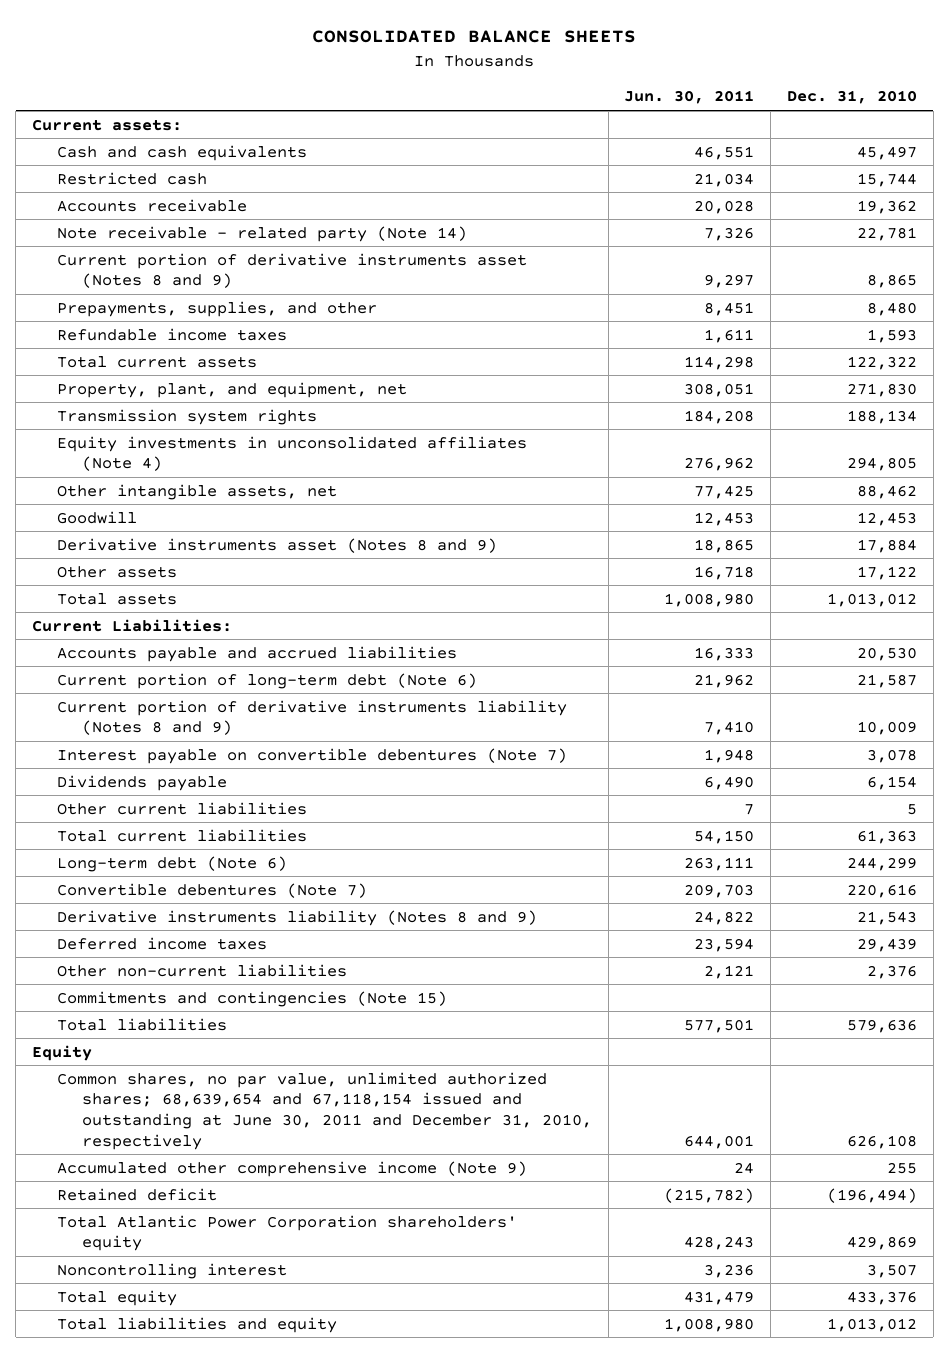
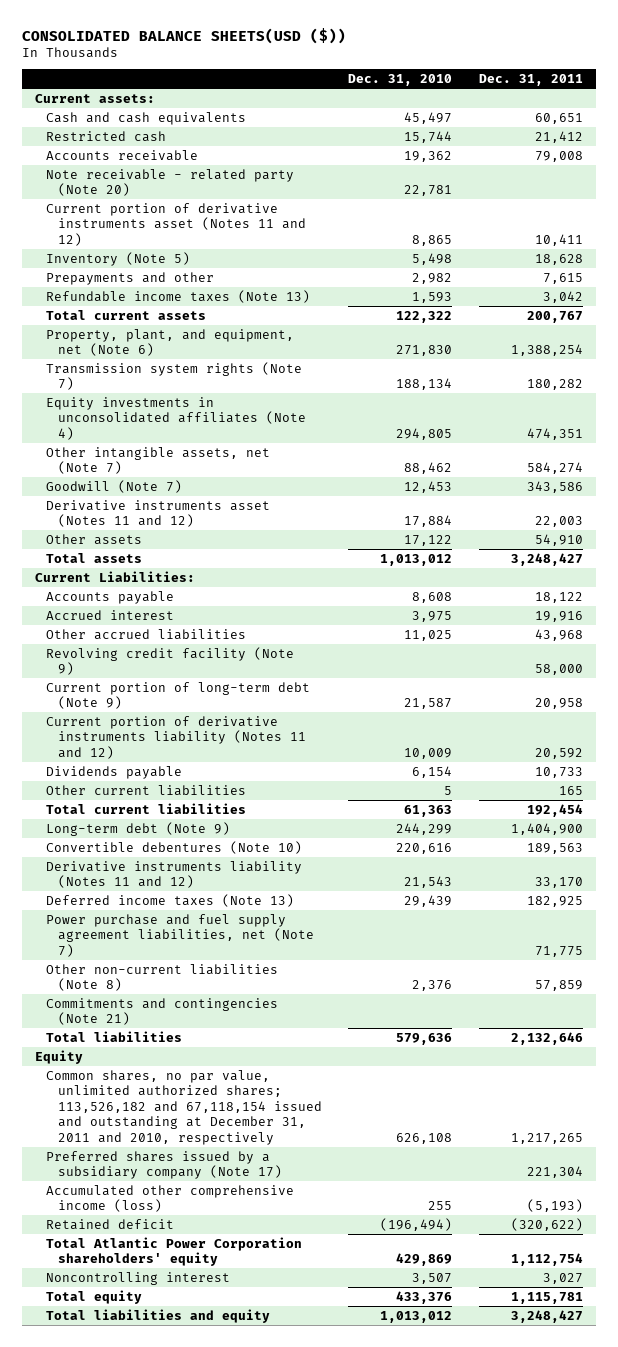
- CONSOLIDATED BALANCE SHEETS
+ CONSOLIDATED BALANCE SHEETS(USD ($))
- | Jun. 30, 2011 | Dec. 31, 2010
+ | Dec. 31, 2010 | Dec. 31, 2011
- Note receivable - related party (Note 14) | 7,326 | 22,781
- Current portion of derivative instruments asset (Notes 8 and 9) | 9,297 | 8,865
- Prepayments, supplies, and other | 8,451 | 8,480
- Refundable income taxes | 1,611 | 1,593
+ Note receivable - related party (Note 20) | 22,781 |
+ Current portion of derivative instruments asset (Notes 11 and 12) | 8,865 | 10,411
+ Inventory (Note 5) | 5,498 | 18,628
+ Prepayments and other | 2,982 | 7,615
+ Refundable income taxes (Note 13) | 1,593 | 3,042
- Property, plant, and equipment, net | 308,051 | 271,830
- Transmission system rights | 184,208 | 188,134
+ Property, plant, and equipment, net (Note 6) | 271,830 | 1,388,254
+ Transmission system rights (Note 7) | 188,134 | 180,282
- Other intangible assets, net | 77,425 | 88,462
- Goodwill | 12,453 | 12,453
- Derivative instruments asset (Notes 8 and 9) | 18,865 | 17,884
+ Other intangible assets, net (Note 7) | 88,462 | 584,274
+ Goodwill (Note 7) | 12,453 | 343,586
+ Derivative instruments asset (Notes 11 and 12) | 17,884 | 22,003
- Accounts payable and accrued liabilities | 16,333 | 20,530
- Current portion of long-term debt (Note 6) | 21,962 | 21,587
- Current portion of derivative instruments liability (Notes 8 and 9) | 7,410 | 10,009
- Interest payable on convertible debentures (Note 7) | 1,948 | 3,078
+ Accounts payable | 8,608 | 18,122
+ Accrued interest | 3,975 | 19,916
+ Other accrued liabilities | 11,025 | 43,968
+ Revolving credit facility (Note 9) | | 58,000
+ Current portion of long-term debt (Note 9) | 21,587 | 20,958
+ Current portion of derivative instruments liability (Notes 11 and 12) | 10,009 | 20,592
- Long-term debt (Note 6) | 263,111 | 244,299
- Convertible debentures (Note 7) | 209,703 | 220,616
- Derivative instruments liability (Notes 8 and 9) | 24,822 | 21,543
- Deferred income taxes | 23,594 | 29,439
- Other non-current liabilities | 2,121 | 2,376
- Commitments and contingencies (Note 15)
+ Long-term debt (Note 9) | 244,299 | 1,404,900
+ Convertible debentures (Note 10) | 220,616 | 189,563
+ Derivative instruments liability (Notes 11 and 12) | 21,543 | 33,170
+ Deferred income taxes (Note 13) | 29,439 | 182,925
+ Power purchase and fuel supply agreement liabilities, net (Note 7) | | 71,775
+ Other non-current liabilities (Note 8) | 2,376 | 57,859
+ Commitments and contingencies (Note 21)
- Common shares, no par value, unlimited authorized shares; 68,639,654 and 67,118,154 issued and outstanding at June 30, 2011 and December 31, 2010, respectively | 644,001 | 626,108
- Accumulated other comprehensive income (Note 9) | 24 | 255
+ Common shares, no par value, unlimited authorized shares; 113,526,182 and 67,118,154 issued and outstanding at December 31, 2011 and 2010, respectively | 626,108 | 1,217,265
+ Preferred shares issued by a subsidiary company (Note 17) | | 221,304
+ Accumulated other comprehensive income (loss) | 255 | (5,193)

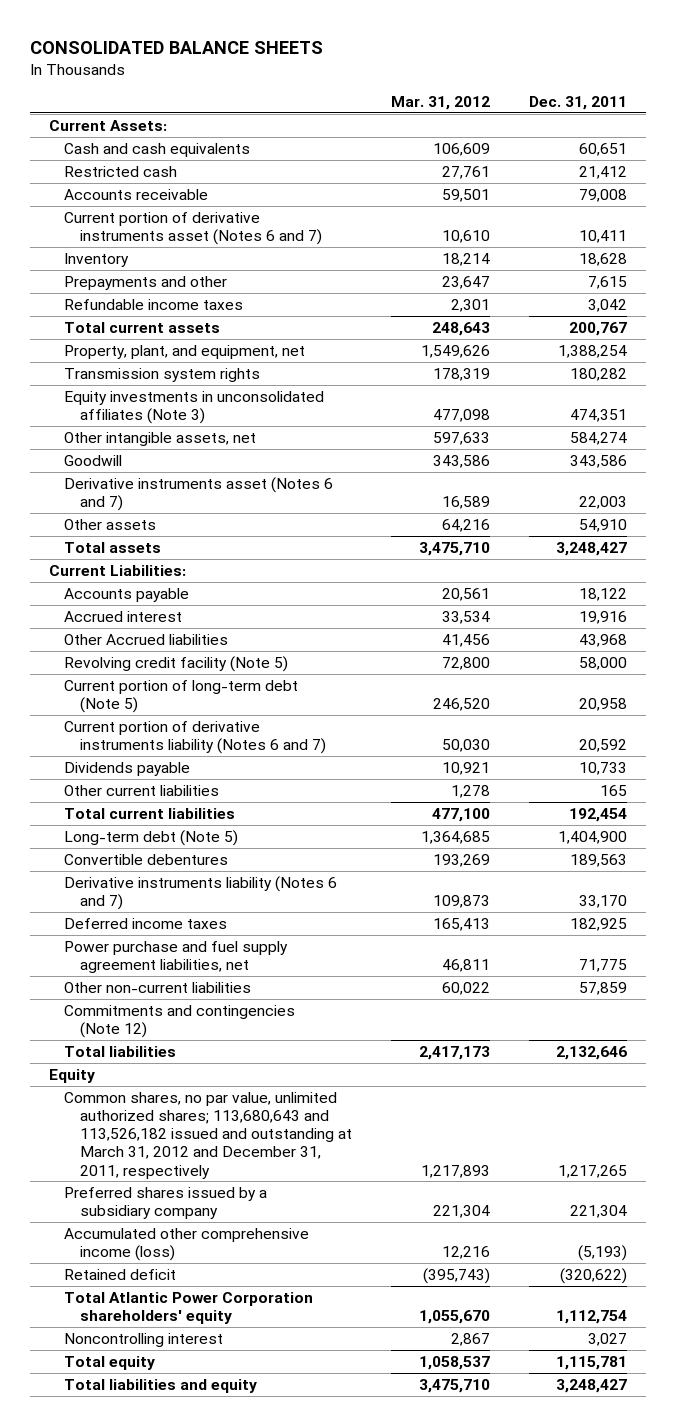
- CONSOLIDATED BALANCE SHEETS(USD ($))
+ CONSOLIDATED BALANCE SHEETS
- | Dec. 31, 2010 | Dec. 31, 2011
+ | Mar. 31, 2012 | Dec. 31, 2011
- Current assets:
+ Current Assets:
- Note receivable - related party (Note 20) | 22,781 |
- Current portion of derivative instruments asset (Notes 11 and 12) | 8,865 | 10,411
- Inventory (Note 5) | 5,498 | 18,628
+ Current portion of derivative instruments asset (Notes 6 and 7) | 10,610 | 10,411
+ Inventory | 18,214 | 18,628
- Refundable income taxes (Note 13) | 1,593 | 3,042
+ Refundable income taxes | 2,301 | 3,042
- Property, plant, and equipment, net (Note 6) | 271,830 | 1,388,254
- Transmission system rights (Note 7) | 188,134 | 180,282
- Equity investments in unconsolidated affiliates (Note 4) | 294,805 | 474,351
- Other intangible assets, net (Note 7) | 88,462 | 584,274
- Goodwill (Note 7) | 12,453 | 343,586
- Derivative instruments asset (Notes 11 and 12) | 17,884 | 22,003
+ Property, plant, and equipment, net | 1,549,626 | 1,388,254
+ Transmission system rights | 178,319 | 180,282
+ Equity investments in unconsolidated affiliates (Note 3) | 477,098 | 474,351
+ Other intangible assets, net | 597,633 | 584,274
+ Goodwill | 343,586 | 343,586
+ Derivative instruments asset (Notes 6 and 7) | 16,589 | 22,003
- Other accrued liabilities | 11,025 | 43,968
- Revolving credit facility (Note 9) | | 58,000
- Current portion of long-term debt (Note 9) | 21,587 | 20,958
- Current portion of derivative instruments liability (Notes 11 and 12) | 10,009 | 20,592
+ Other Accrued liabilities | 41,456 | 43,968
+ Revolving credit facility (Note 5) | 72,800 | 58,000
+ Current portion of long-term debt (Note 5) | 246,520 | 20,958
+ Current portion of derivative instruments liability (Notes 6 and 7) | 50,030 | 20,592
- Long-term debt (Note 9) | 244,299 | 1,404,900
- Convertible debentures (Note 10) | 220,616 | 189,563
- Derivative instruments liability (Notes 11 and 12) | 21,543 | 33,170
- Deferred income taxes (Note 13) | 29,439 | 182,925
- Power purchase and fuel supply agreement liabilities, net (Note 7) | | 71,775
- Other non-current liabilities (Note 8) | 2,376 | 57,859
- Commitments and contingencies (Note 21)
+ Long-term debt (Note 5) | 1,364,685 | 1,404,900
+ Convertible debentures | 193,269 | 189,563
+ Derivative instruments liability (Notes 6 and 7) | 109,873 | 33,170
+ Deferred income taxes | 165,413 | 182,925
+ Power purchase and fuel supply agreement liabilities, net | 46,811 | 71,775
+ Other non-current liabilities | 60,022 | 57,859
+ Commitments and contingencies (Note 12)
- Common shares, no par value, unlimited authorized shares; 113,526,182 and 67,118,154 issued and outstanding at December 31, 2011 and 2010, respectively | 626,108 | 1,217,265
- Preferred shares issued by a subsidiary company (Note 17) | | 221,304
+ Common shares, no par value, unlimited authorized shares; 113,680,643 and 113,526,182 issued and outstanding at March 31, 2012 and December 31, 2011, respectively | 1,217,893 | 1,217,265
+ Preferred shares issued by a subsidiary company | 221,304 | 221,304

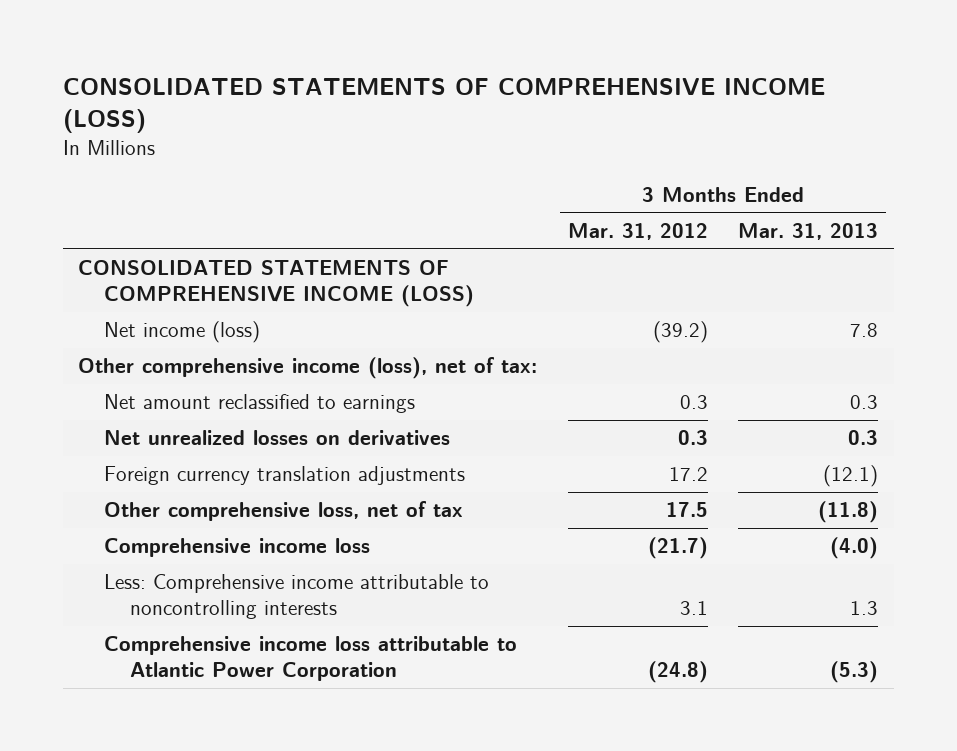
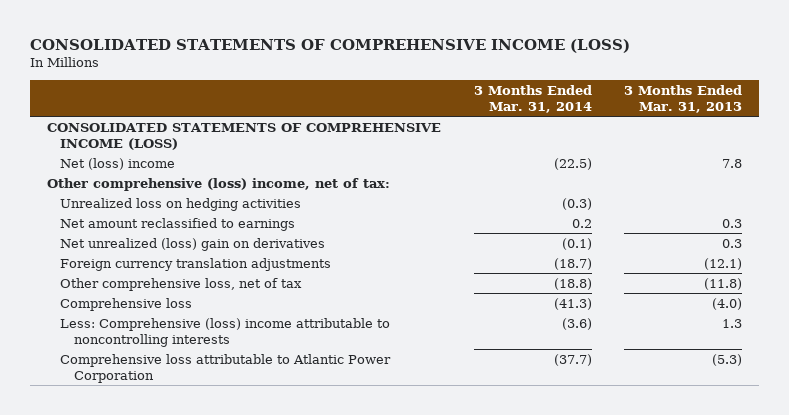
- | 3 Months Ended Mar. 31, 2012 | 3 Months Ended Mar. 31, 2013
+ | 3 Months Ended Mar. 31, 2014 | 3 Months Ended Mar. 31, 2013
- Net income (loss) | (39.2) | 7.8
- Other comprehensive income (loss), net of tax:
+ Net (loss) income | (22.5) | 7.8
+ Other comprehensive (loss) income, net of tax:
+ Unrealized loss on hedging activities | (0.3) |
- Net unrealized losses on derivatives | 0.3 | 0.3
+ Net unrealized (loss) gain on derivatives | (0.1) | 0.3
- Comprehensive income loss | (21.7) | (4.0)
- Less: Comprehensive income attributable to noncontrolling interests | 3.1 | 1.3
- Comprehensive income loss attributable to Atlantic Power Corporation | (24.8) | (5.3)
+ Comprehensive loss | (41.3) | (4.0)
+ Less: Comprehensive (loss) income attributable to noncontrolling interests | (3.6) | 1.3
+ Comprehensive loss attributable to Atlantic Power Corporation | (37.7) | (5.3)

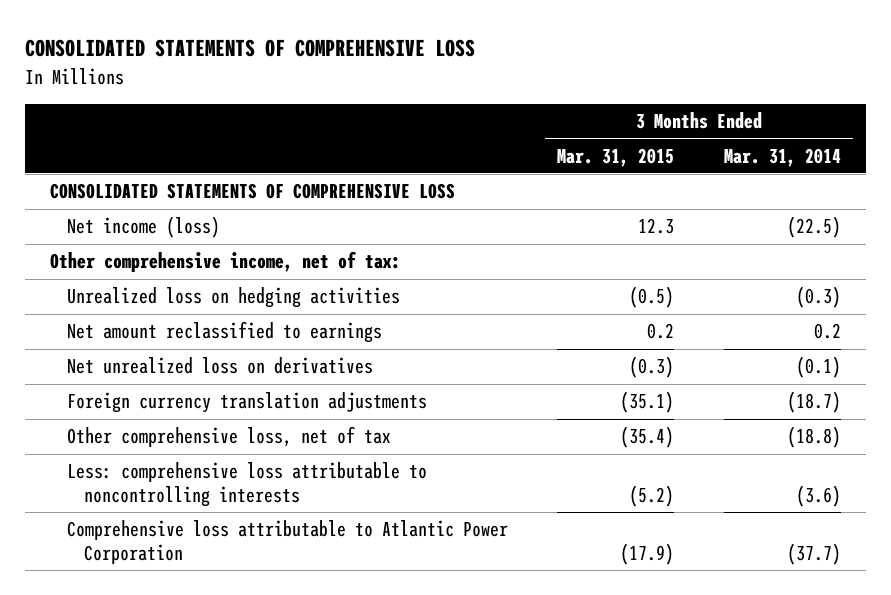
- CONSOLIDATED STATEMENTS OF COMPREHENSIVE INCOME (LOSS)
+ CONSOLIDATED STATEMENTS OF COMPREHENSIVE LOSS
- | 3 Months Ended Mar. 31, 2014 | 3 Months Ended Mar. 31, 2013
+ | 3 Months Ended Mar. 31, 2015 | 3 Months Ended Mar. 31, 2014
- CONSOLIDATED STATEMENTS OF COMPREHENSIVE INCOME (LOSS)
- Net (loss) income | (22.5) | 7.8
- Other comprehensive (loss) income, net of tax:
+ CONSOLIDATED STATEMENTS OF COMPREHENSIVE LOSS
+ Net income (loss) | 12.3 | (22.5)
+ Other comprehensive income, net of tax:
- Net unrealized (loss) gain on derivatives | (0.1) | 0.3
+ Net unrealized loss on derivatives | (0.3) | (0.1)
- Comprehensive loss | (41.3) | (4.0)
- Less: Comprehensive (loss) income attributable to noncontrolling interests | (3.6) | 1.3
+ Less: comprehensive loss attributable to noncontrolling interests | (5.2) | (3.6)

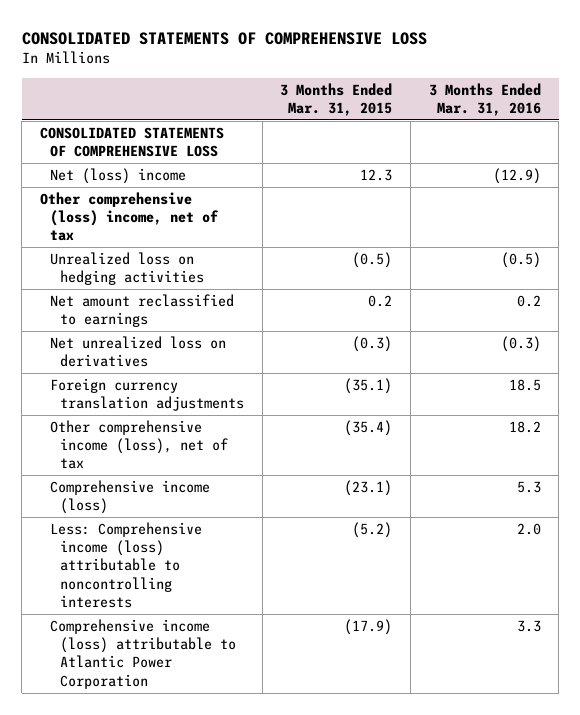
- | 3 Months Ended Mar. 31, 2015 | 3 Months Ended Mar. 31, 2014
+ | 3 Months Ended Mar. 31, 2015 | 3 Months Ended Mar. 31, 2016
- Net income (loss) | 12.3 | (22.5)
- Other comprehensive income, net of tax:
+ Net (loss) income | 12.3 | (12.9)
+ Other comprehensive (loss) income, net of tax
- Other comprehensive loss, net of tax | (35.4) | (18.8)
- Less: comprehensive loss attributable to noncontrolling interests | (5.2) | (3.6)
- Comprehensive loss attributable to Atlantic Power Corporation | (17.9) | (37.7)
+ Other comprehensive income (loss), net of tax | (35.4) | 18.2
+ Comprehensive income (loss) | (23.1) | 5.3
+ Less: Comprehensive income (loss) attributable to noncontrolling interests | (5.2) | 2.0
+ Comprehensive income (loss) attributable to Atlantic Power Corporation | (17.9) | 3.3

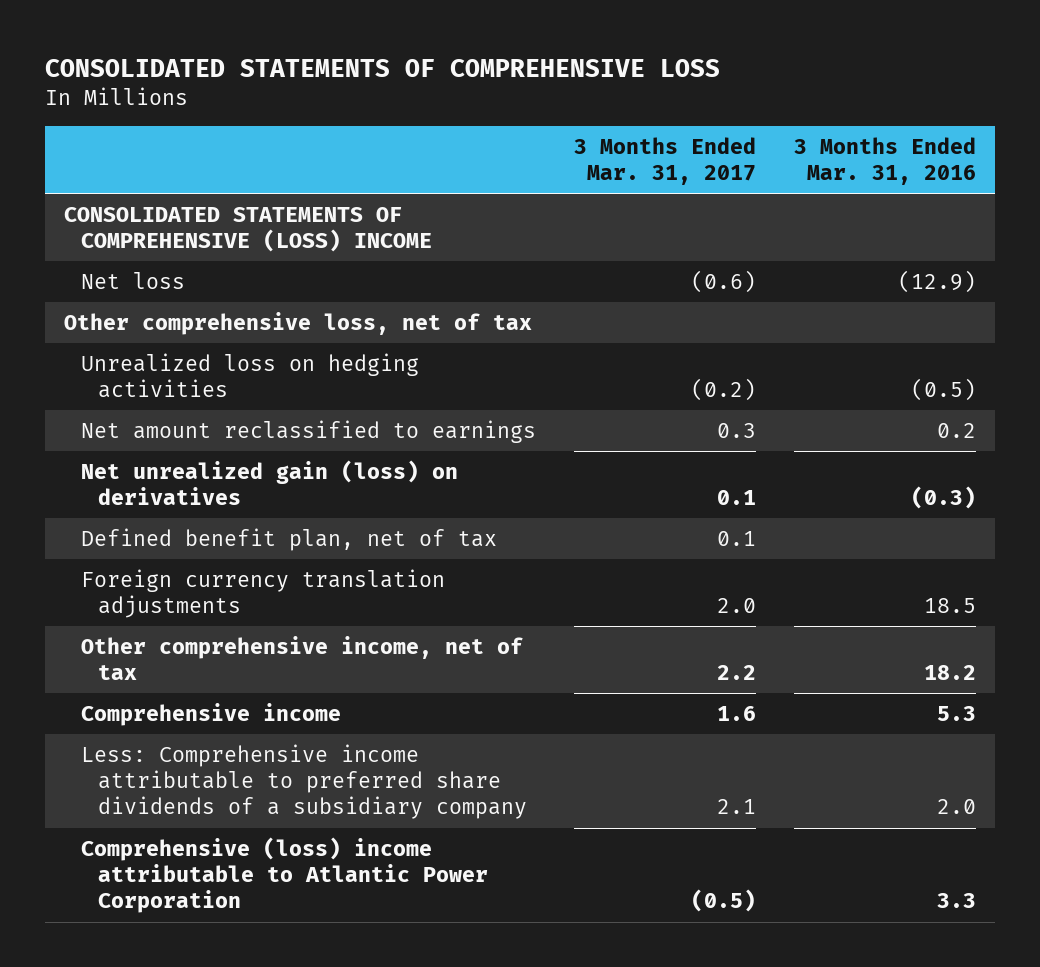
- | 3 Months Ended Mar. 31, 2015 | 3 Months Ended Mar. 31, 2016
+ | 3 Months Ended Mar. 31, 2017 | 3 Months Ended Mar. 31, 2016
- CONSOLIDATED STATEMENTS OF COMPREHENSIVE LOSS
- Net (loss) income | 12.3 | (12.9)
- Other comprehensive (loss) income, net of tax
+ CONSOLIDATED STATEMENTS OF COMPREHENSIVE (LOSS) INCOME
+ Net loss | (0.6) | (12.9)
+ Other comprehensive loss, net of tax
- Net unrealized loss on derivatives | (0.3) | (0.3)
+ Net unrealized gain (loss) on derivatives | 0.1 | (0.3)
+ Defined benefit plan, net of tax | 0.1 |
- Other comprehensive income (loss), net of tax | (35.4) | 18.2
- Comprehensive income (loss) | (23.1) | 5.3
- Less: Comprehensive income (loss) attributable to noncontrolling interests | (5.2) | 2.0
- Comprehensive income (loss) attributable to Atlantic Power Corporation | (17.9) | 3.3
+ Other comprehensive income, net of tax | 2.2 | 18.2
+ Comprehensive income | 1.6 | 5.3
+ Less: Comprehensive income attributable to preferred share dividends of a subsidiary company | 2.1 | 2.0
+ Comprehensive (loss) income attributable to Atlantic Power Corporation | (0.5) | 3.3

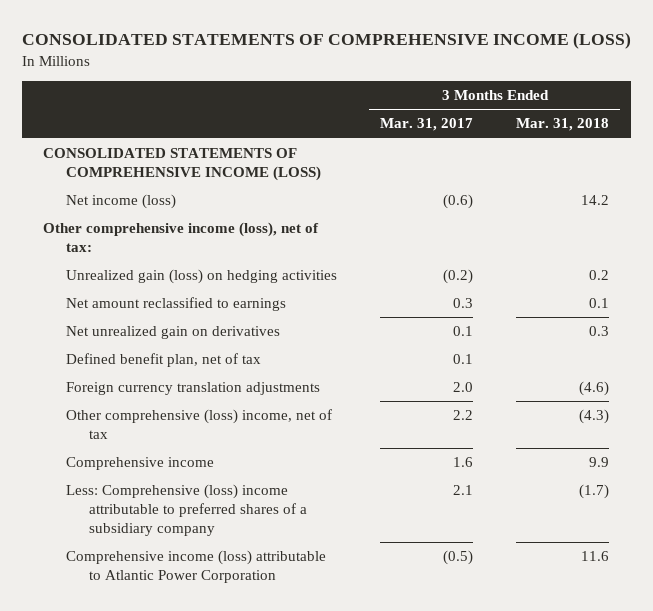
- CONSOLIDATED STATEMENTS OF COMPREHENSIVE LOSS
+ CONSOLIDATED STATEMENTS OF COMPREHENSIVE INCOME (LOSS)
- | 3 Months Ended Mar. 31, 2017 | 3 Months Ended Mar. 31, 2016
+ | 3 Months Ended Mar. 31, 2017 | 3 Months Ended Mar. 31, 2018
- CONSOLIDATED STATEMENTS OF COMPREHENSIVE (LOSS) INCOME
- Net loss | (0.6) | (12.9)
- Other comprehensive loss, net of tax
- Unrealized loss on hedging activities | (0.2) | (0.5)
+ CONSOLIDATED STATEMENTS OF COMPREHENSIVE INCOME (LOSS)
+ Net income (loss) | (0.6) | 14.2
+ Other comprehensive income (loss), net of tax:
+ Unrealized gain (loss) on hedging activities | (0.2) | 0.2
- Net unrealized gain (loss) on derivatives | 0.1 | (0.3)
+ Net unrealized gain on derivatives | 0.1 | 0.3
- Other comprehensive income, net of tax | 2.2 | 18.2
+ Other comprehensive (loss) income, net of tax | 2.2 | (4.3)
- Less: Comprehensive income attributable to preferred share dividends of a subsidiary company | 2.1 | 2.0
- Comprehensive (loss) income attributable to Atlantic Power Corporation | (0.5) | 3.3
+ Less: Comprehensive (loss) income attributable to preferred shares of a subsidiary company | 2.1 | (1.7)
+ Comprehensive income (loss) attributable to Atlantic Power Corporation | (0.5) | 11.6

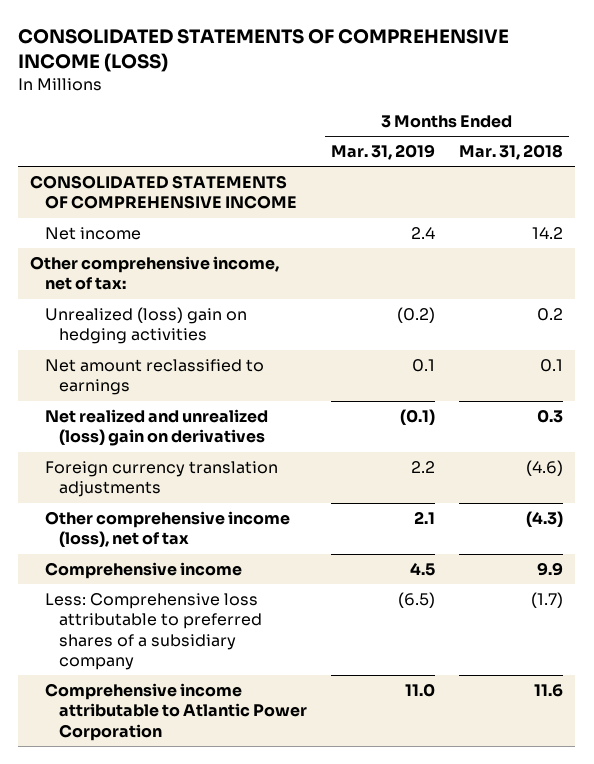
- | 3 Months Ended Mar. 31, 2017 | 3 Months Ended Mar. 31, 2018
+ | 3 Months Ended Mar. 31, 2019 | 3 Months Ended Mar. 31, 2018
- CONSOLIDATED STATEMENTS OF COMPREHENSIVE INCOME (LOSS)
- Net income (loss) | (0.6) | 14.2
- Other comprehensive income (loss), net of tax:
- Unrealized gain (loss) on hedging activities | (0.2) | 0.2
+ CONSOLIDATED STATEMENTS OF COMPREHENSIVE INCOME
+ Net income | 2.4 | 14.2
+ Other comprehensive income, net of tax:
+ Unrealized (loss) gain on hedging activities | (0.2) | 0.2
- Net unrealized gain on derivatives | 0.1 | 0.3
- Defined benefit plan, net of tax | 0.1 |
+ Net realized and unrealized (loss) gain on derivatives | (0.1) | 0.3
- Other comprehensive (loss) income, net of tax | 2.2 | (4.3)
+ Other comprehensive income (loss), net of tax | 2.1 | (4.3)
- Less: Comprehensive (loss) income attributable to preferred shares of a subsidiary company | 2.1 | (1.7)
- Comprehensive income (loss) attributable to Atlantic Power Corporation | (0.5) | 11.6
+ Less: Comprehensive loss attributable to preferred shares of a subsidiary company | (6.5) | (1.7)
+ Comprehensive income attributable to Atlantic Power Corporation | 11.0 | 11.6

